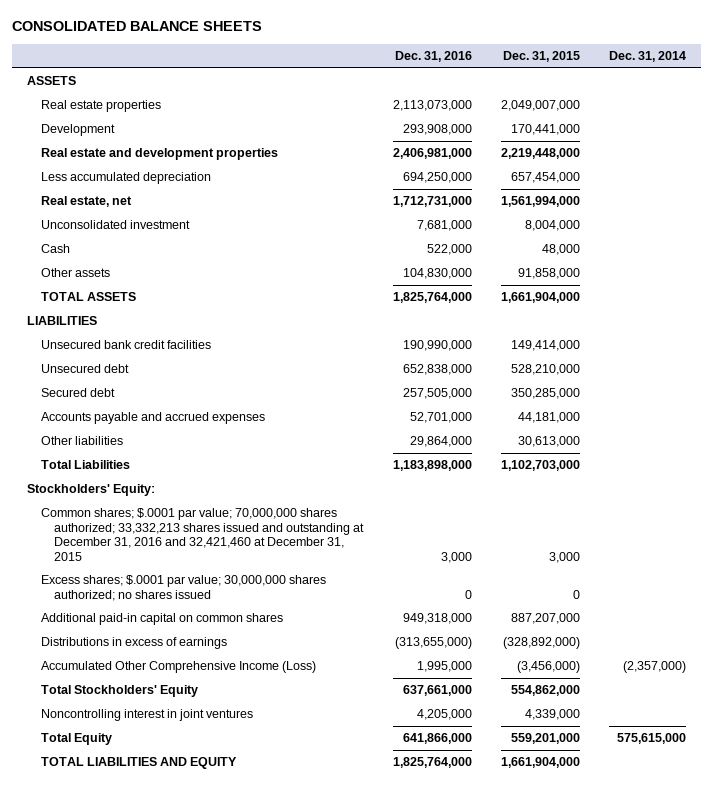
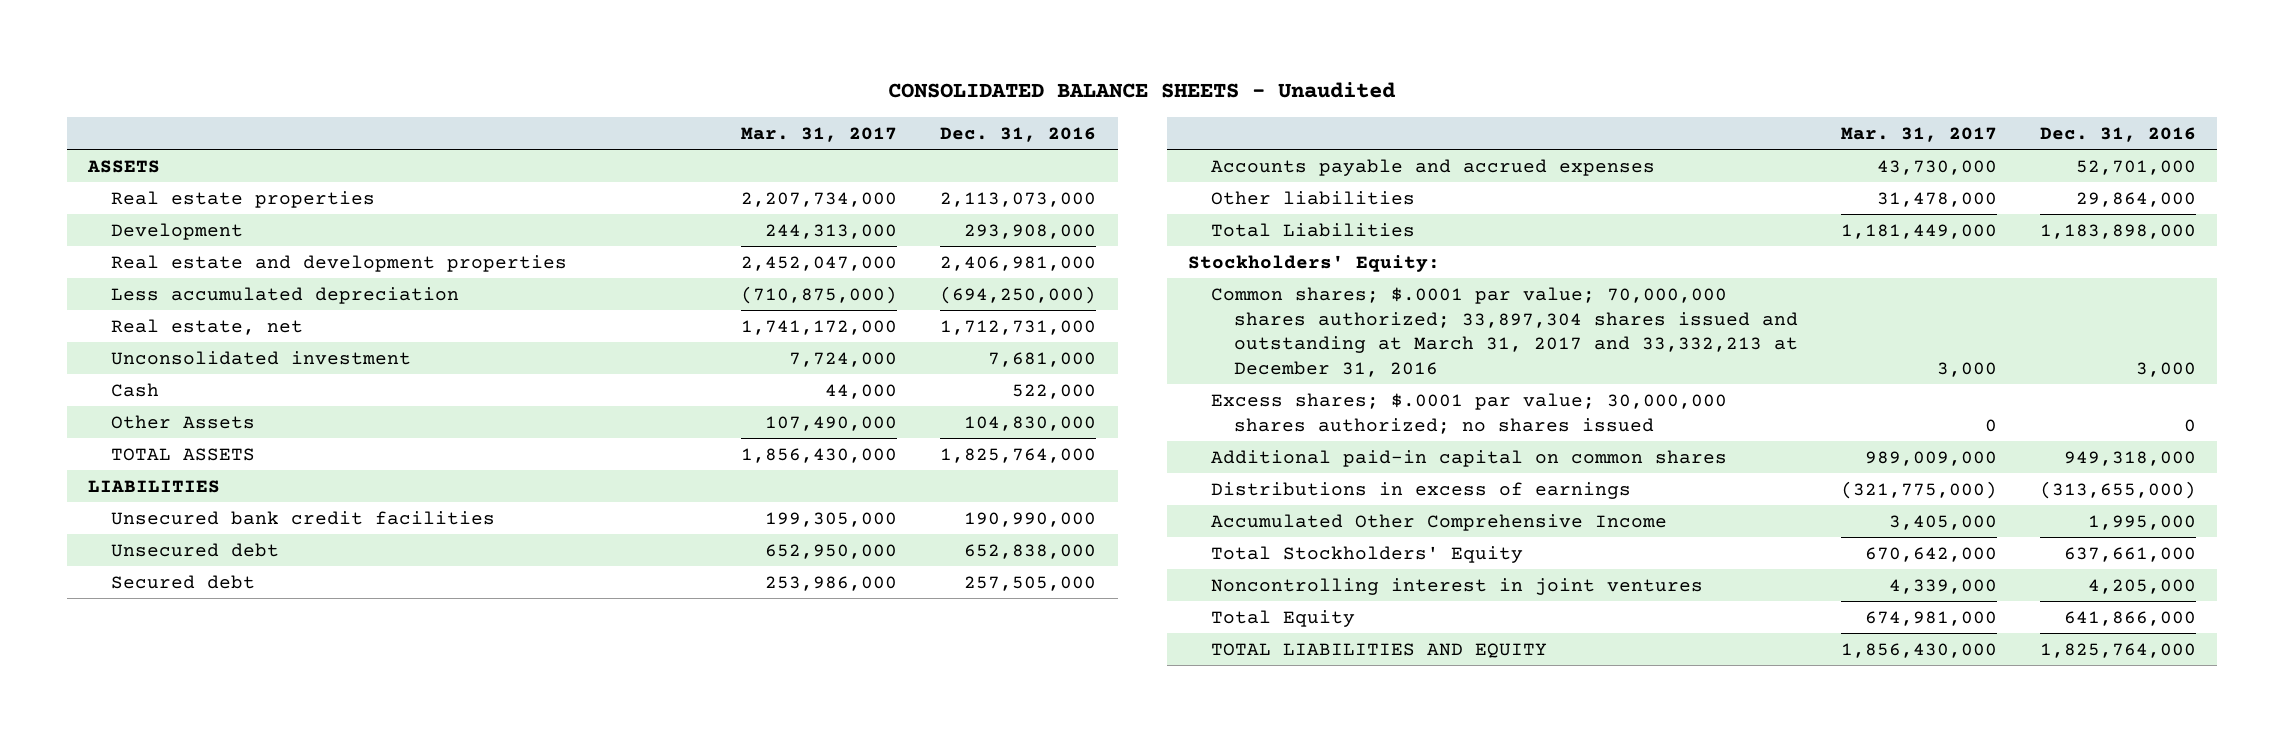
- CONSOLIDATED BALANCE SHEETS
+ CONSOLIDATED BALANCE SHEETS - Unaudited
- | Dec. 31, 2016 | Dec. 31, 2015 | Dec. 31, 2014
+ | Mar. 31, 2017 | Dec. 31, 2016
- Less accumulated depreciation | 694,250,000 | 657,454,000 |
+ Less accumulated depreciation | (710,875,000) | (694,250,000)
- Other assets | 104,830,000 | 91,858,000 |
+ Other Assets | 107,490,000 | 104,830,000
- Common shares; $.0001 par value; 70,000,000 shares authorized; 33,332,213 shares issued and outstanding at December 31, 2016 and 32,421,460 at December 31, 2015 | 3,000 | 3,000 |
+ Common shares; $.0001 par value; 70,000,000 shares authorized; 33,897,304 shares issued and outstanding at March 31, 2017 and 33,332,213 at December 31, 2016 | 3,000 | 3,000
- Accumulated Other Comprehensive Income (Loss) | 1,995,000 | (3,456,000) | (2,357,000)
+ Accumulated Other Comprehensive Income | 3,405,000 | 1,995,000

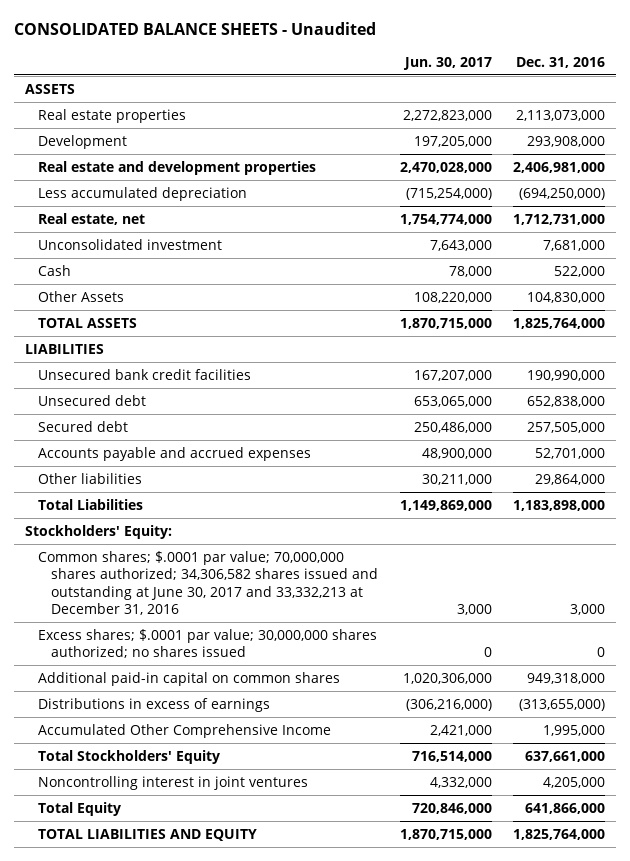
- | Mar. 31, 2017 | Dec. 31, 2016
+ | Jun. 30, 2017 | Dec. 31, 2016
- Common shares; $.0001 par value; 70,000,000 shares authorized; 33,897,304 shares issued and outstanding at March 31, 2017 and 33,332,213 at December 31, 2016 | 3,000 | 3,000
+ Common shares; $.0001 par value; 70,000,000 shares authorized; 34,306,582 shares issued and outstanding at June 30, 2017 and 33,332,213 at December 31, 2016 | 3,000 | 3,000

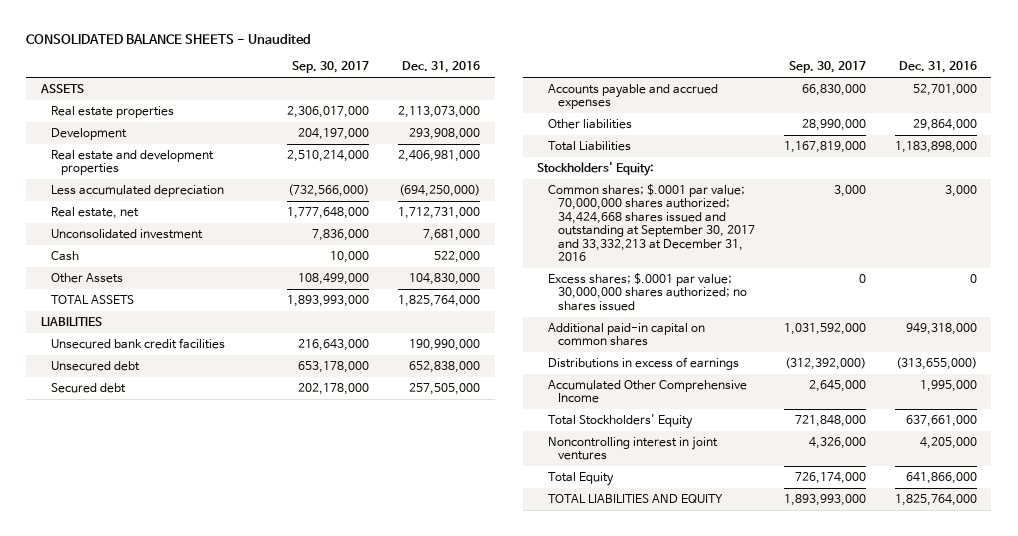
- | Jun. 30, 2017 | Dec. 31, 2016
+ | Sep. 30, 2017 | Dec. 31, 2016
- Common shares; $.0001 par value; 70,000,000 shares authorized; 34,306,582 shares issued and outstanding at June 30, 2017 and 33,332,213 at December 31, 2016 | 3,000 | 3,000
+ Common shares; $.0001 par value; 70,000,000 shares authorized; 34,424,668 shares issued and outstanding at September 30, 2017 and 33,332,213 at December 31, 2016 | 3,000 | 3,000

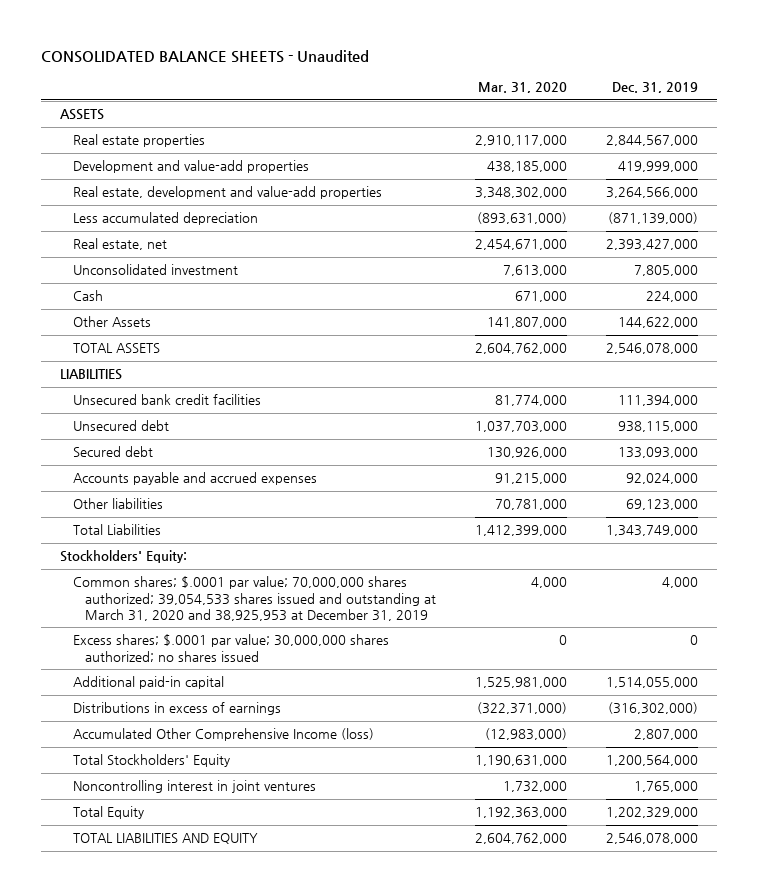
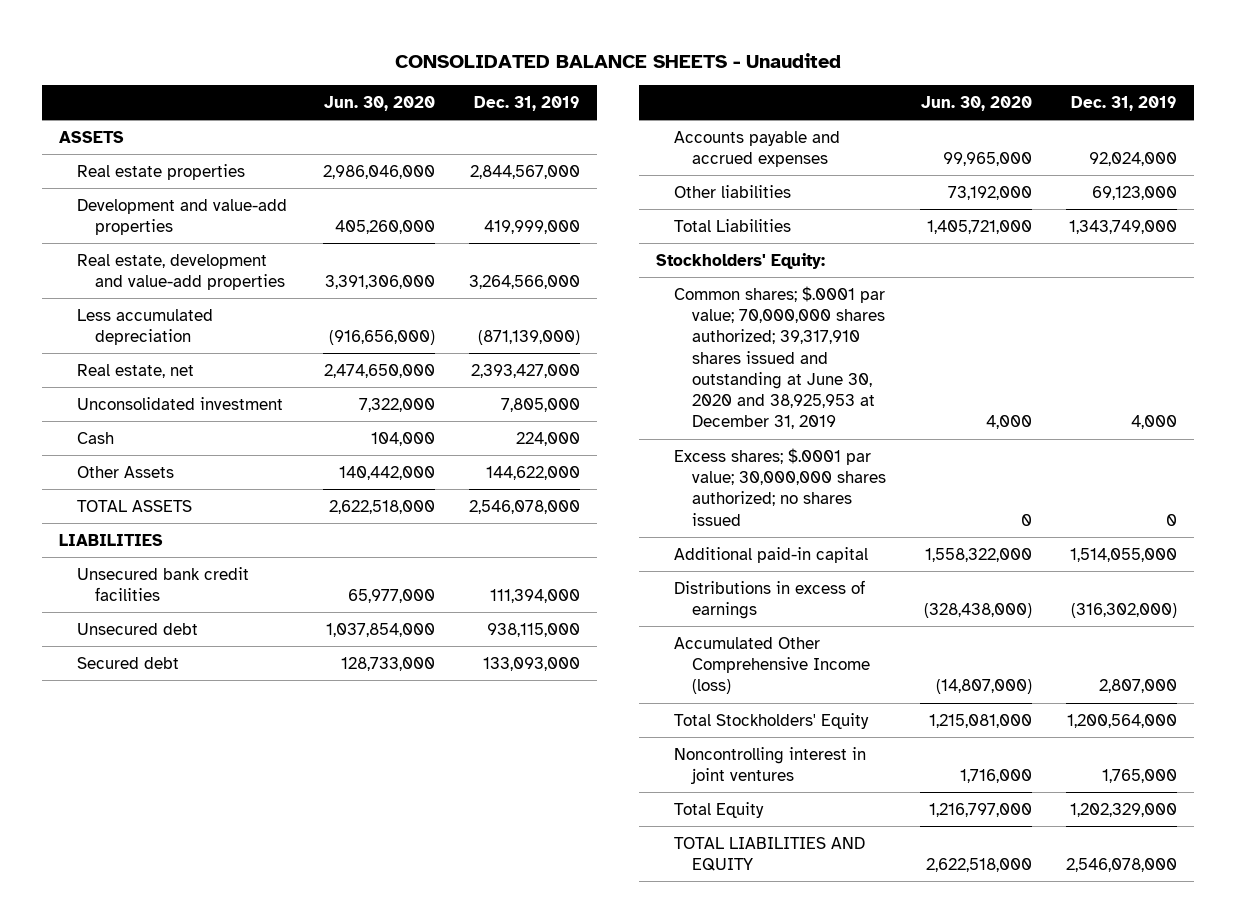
- | Mar. 31, 2020 | Dec. 31, 2019
+ | Jun. 30, 2020 | Dec. 31, 2019
- Common shares; $.0001 par value; 70,000,000 shares authorized; 39,054,533 shares issued and outstanding at March 31, 2020 and 38,925,953 at December 31, 2019 | 4,000 | 4,000
+ Common shares; $.0001 par value; 70,000,000 shares authorized; 39,317,910 shares issued and outstanding at June 30, 2020 and 38,925,953 at December 31, 2019 | 4,000 | 4,000

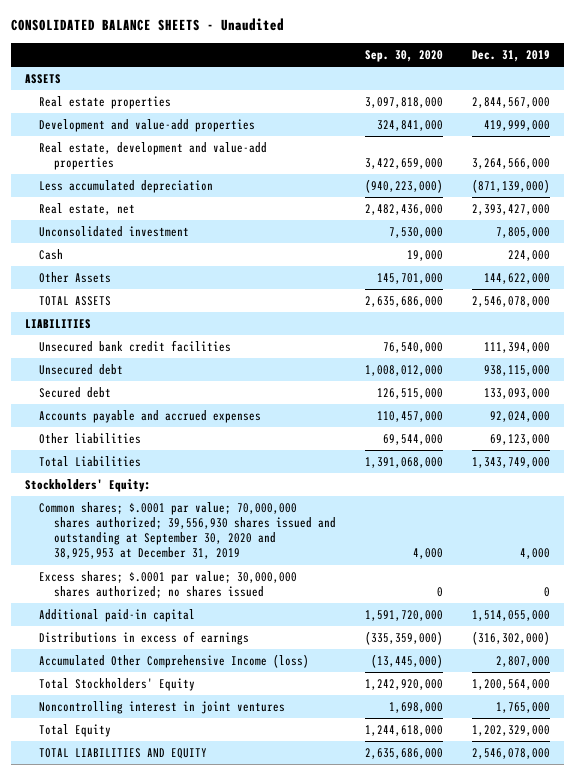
- | Jun. 30, 2020 | Dec. 31, 2019
+ | Sep. 30, 2020 | Dec. 31, 2019
- Common shares; $.0001 par value; 70,000,000 shares authorized; 39,317,910 shares issued and outstanding at June 30, 2020 and 38,925,953 at December 31, 2019 | 4,000 | 4,000
+ Common shares; $.0001 par value; 70,000,000 shares authorized; 39,556,930 shares issued and outstanding at September 30, 2020 and 38,925,953 at December 31, 2019 | 4,000 | 4,000

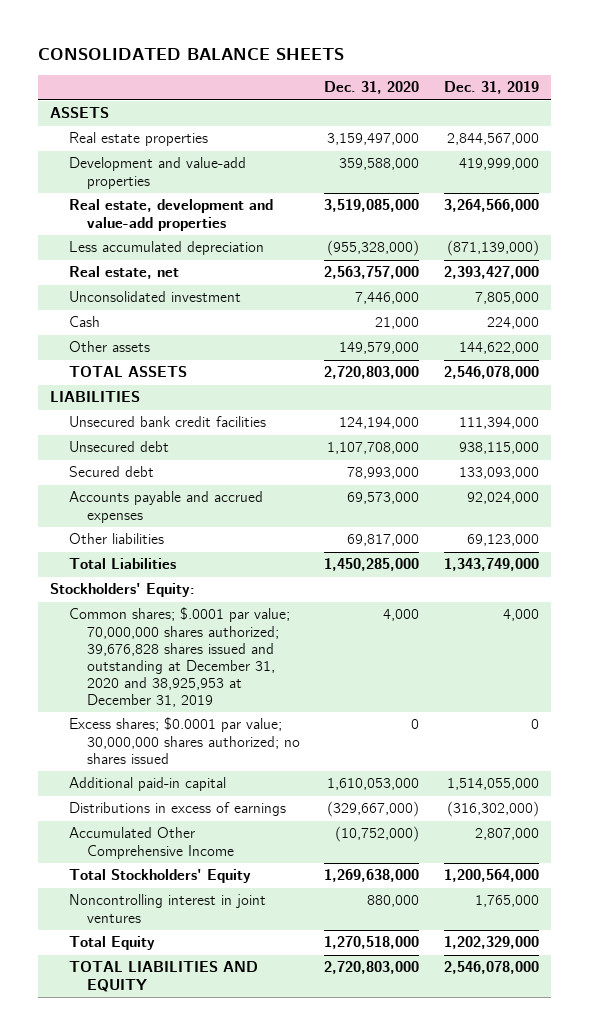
- CONSOLIDATED BALANCE SHEETS - Unaudited
+ CONSOLIDATED BALANCE SHEETS
- | Sep. 30, 2020 | Dec. 31, 2019
+ | Dec. 31, 2020 | Dec. 31, 2019
- Other Assets | 145,701,000 | 144,622,000
+ Other assets | 149,579,000 | 144,622,000
- Common shares; $.0001 par value; 70,000,000 shares authorized; 39,556,930 shares issued and outstanding at September 30, 2020 and 38,925,953 at December 31, 2019 | 4,000 | 4,000
- Excess shares; $.0001 par value; 30,000,000 shares authorized; no shares issued | 0 | 0
+ Common shares; $.0001 par value; 70,000,000 shares authorized; 39,676,828 shares issued and outstanding at December 31, 2020 and 38,925,953 at December 31, 2019 | 4,000 | 4,000
+ Excess shares; $0.0001 par value; 30,000,000 shares authorized; no shares issued | 0 | 0
- Accumulated Other Comprehensive Income (loss) | (13,445,000) | 2,807,000
+ Accumulated Other Comprehensive Income | (10,752,000) | 2,807,000

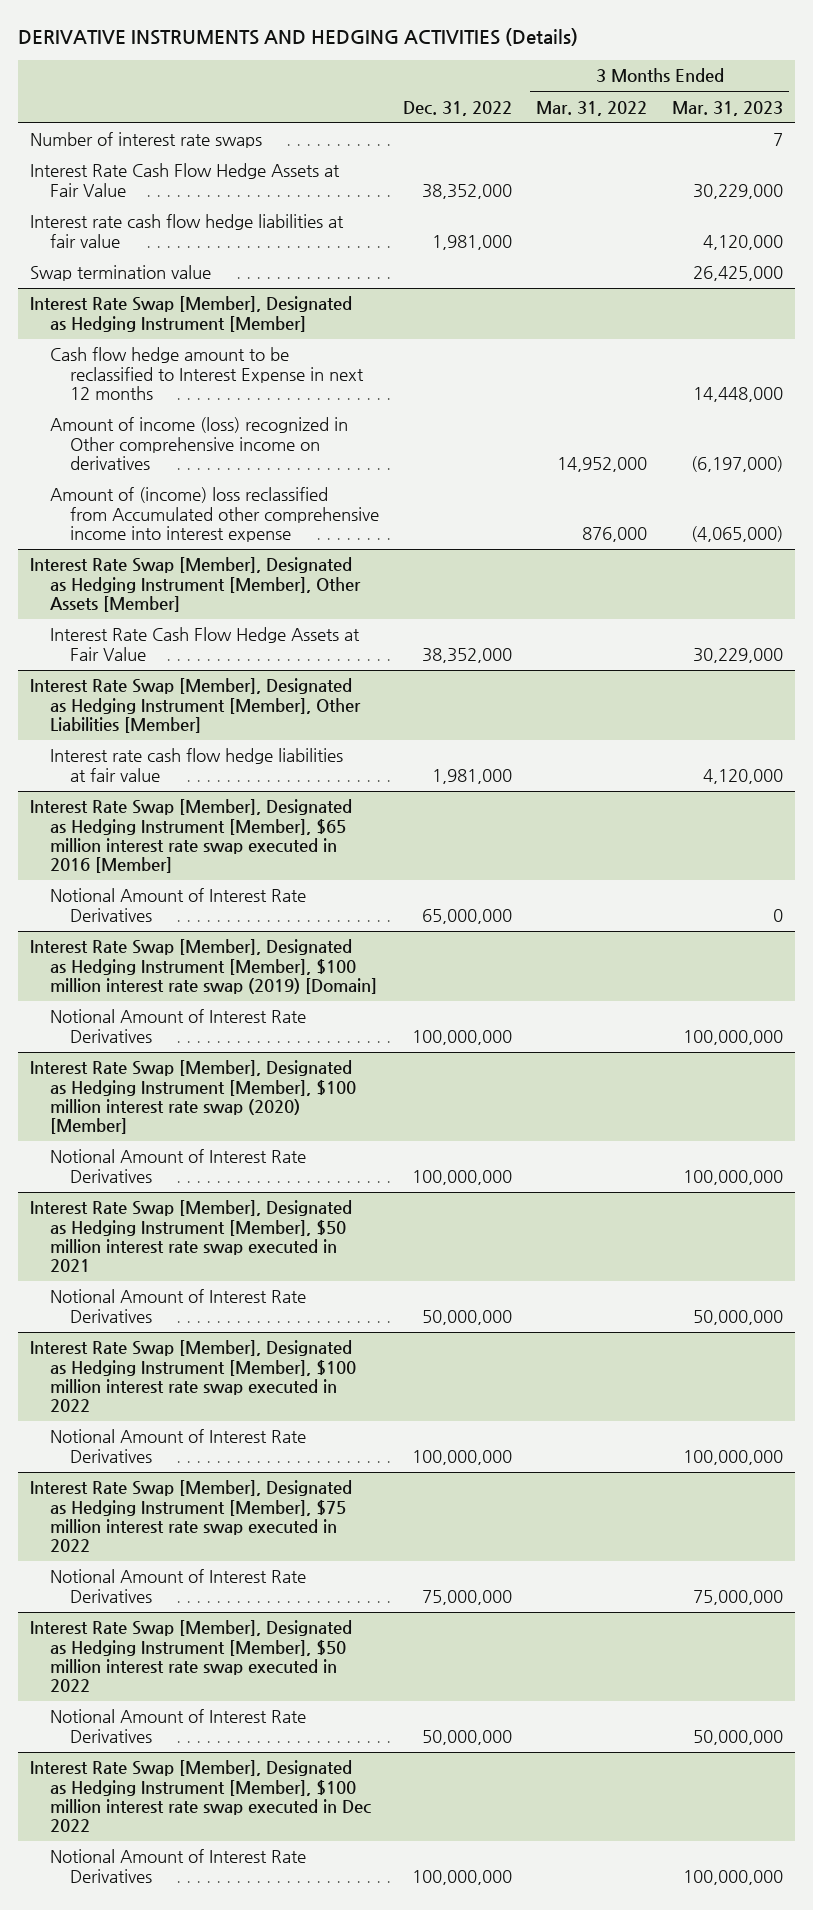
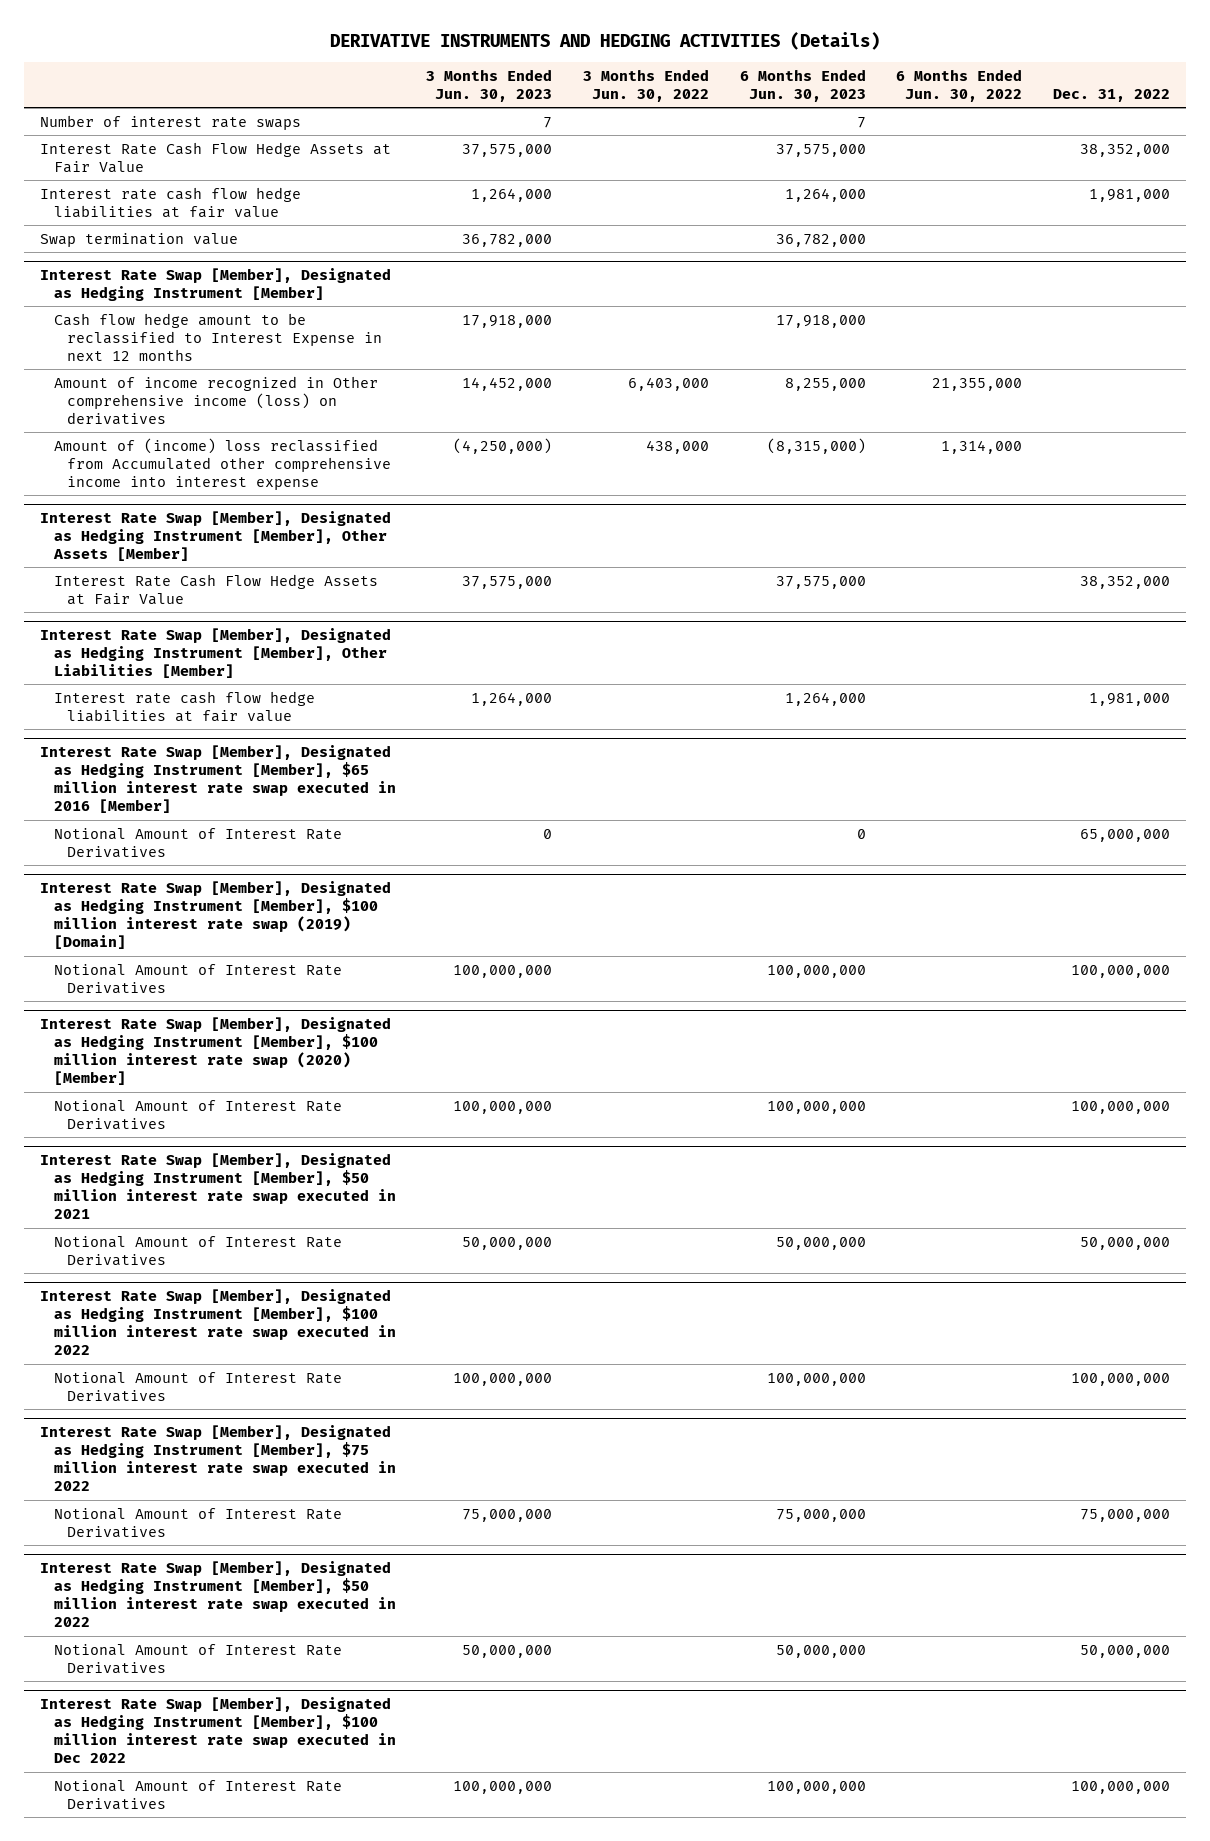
- | Dec. 31, 2022 | 3 Months Ended Mar. 31, 2022 | 3 Months Ended Mar. 31, 2023
+ | 3 Months Ended Jun. 30, 2023 | 3 Months Ended Jun. 30, 2022 | 6 Months Ended Jun. 30, 2023 | 6 Months Ended Jun. 30, 2022 | Dec. 31, 2022
@ Interest Rate Swap [Member], Designated as Hedging Instrument [Member]
- Amount of income (loss) recognized in Other comprehensive income on derivatives | | 14,952,000 | (6,197,000)
+ Amount of income recognized in Other comprehensive income (loss) on derivatives | 14,452,000 | 6,403,000 | 8,255,000 | 21,355,000 |

